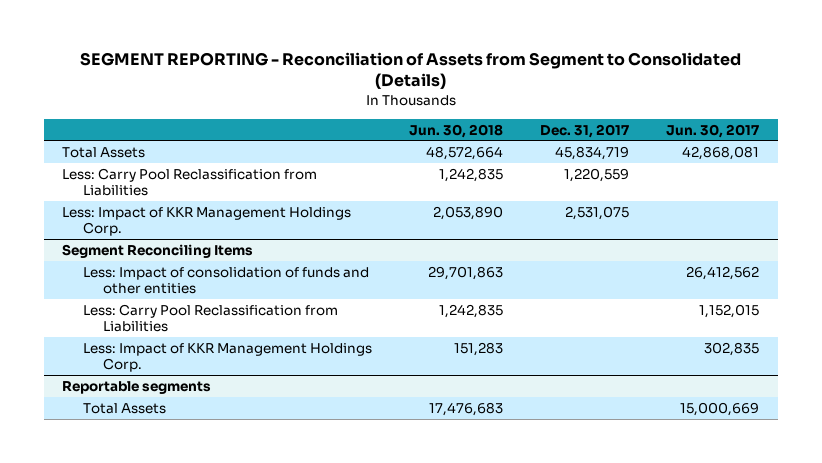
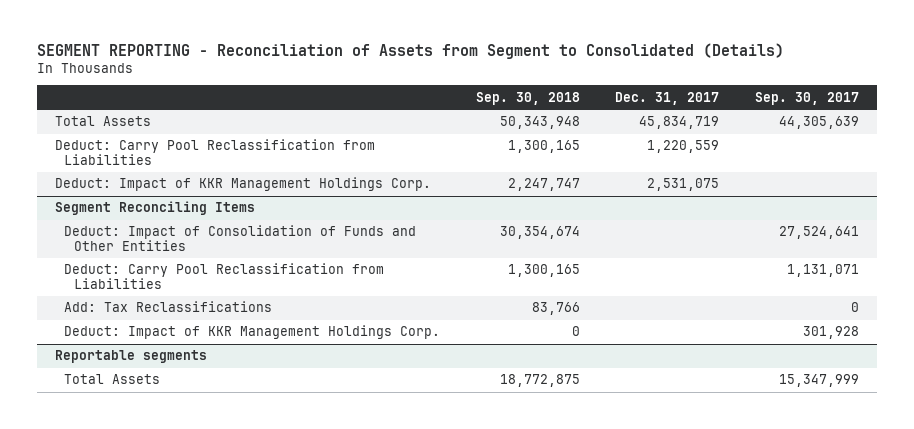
- | Jun. 30, 2018 | Dec. 31, 2017 | Jun. 30, 2017
+ | Sep. 30, 2018 | Dec. 31, 2017 | Sep. 30, 2017
- Less: Carry Pool Reclassification from Liabilities | 1,242,835 | 1,220,559 |
- Less: Impact of KKR Management Holdings Corp. | 2,053,890 | 2,531,075 |
+ Deduct: Carry Pool Reclassification from Liabilities | 1,300,165 | 1,220,559 |
+ Deduct: Impact of KKR Management Holdings Corp. | 2,247,747 | 2,531,075 |
@ Segment Reconciling Items
- Less: Impact of consolidation of funds and other entities | 29,701,863 | | 26,412,562
- Less: Carry Pool Reclassification from Liabilities | 1,242,835 | | 1,152,015
- Less: Impact of KKR Management Holdings Corp. | 151,283 | | 302,835
+ Deduct: Impact of Consolidation of Funds and Other Entities | 30,354,674 | | 27,524,641
+ Deduct: Carry Pool Reclassification from Liabilities | 1,300,165 | | 1,131,071
+ Add: Tax Reclassifications | 83,766 | | 0
+ Deduct: Impact of KKR Management Holdings Corp. | 0 | | 301,928

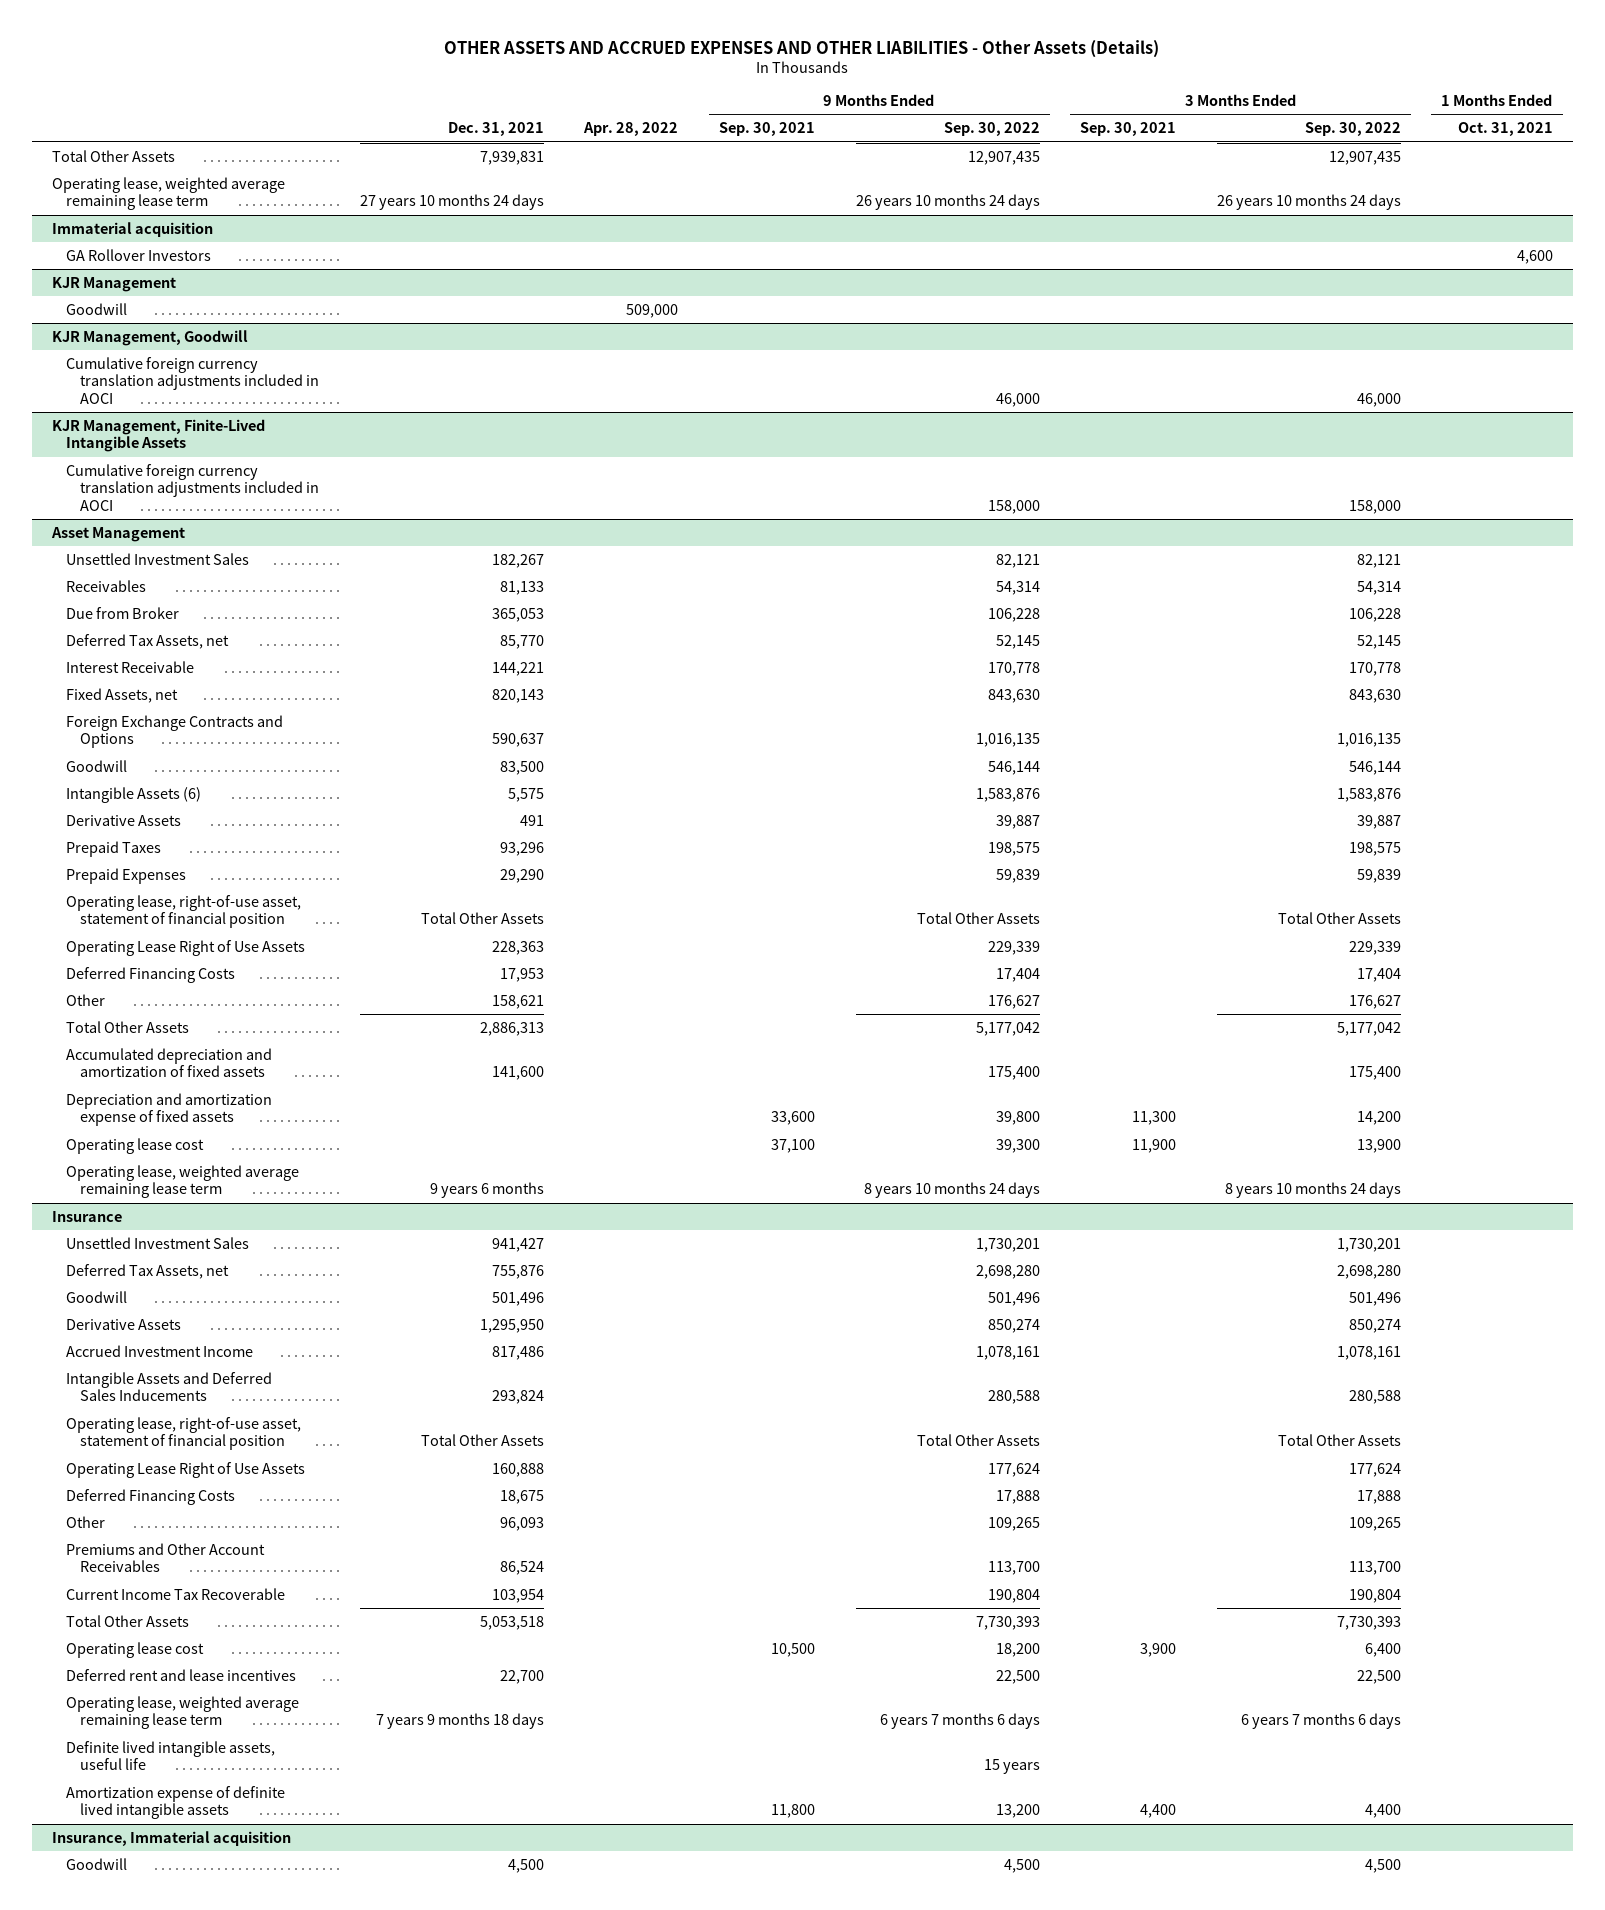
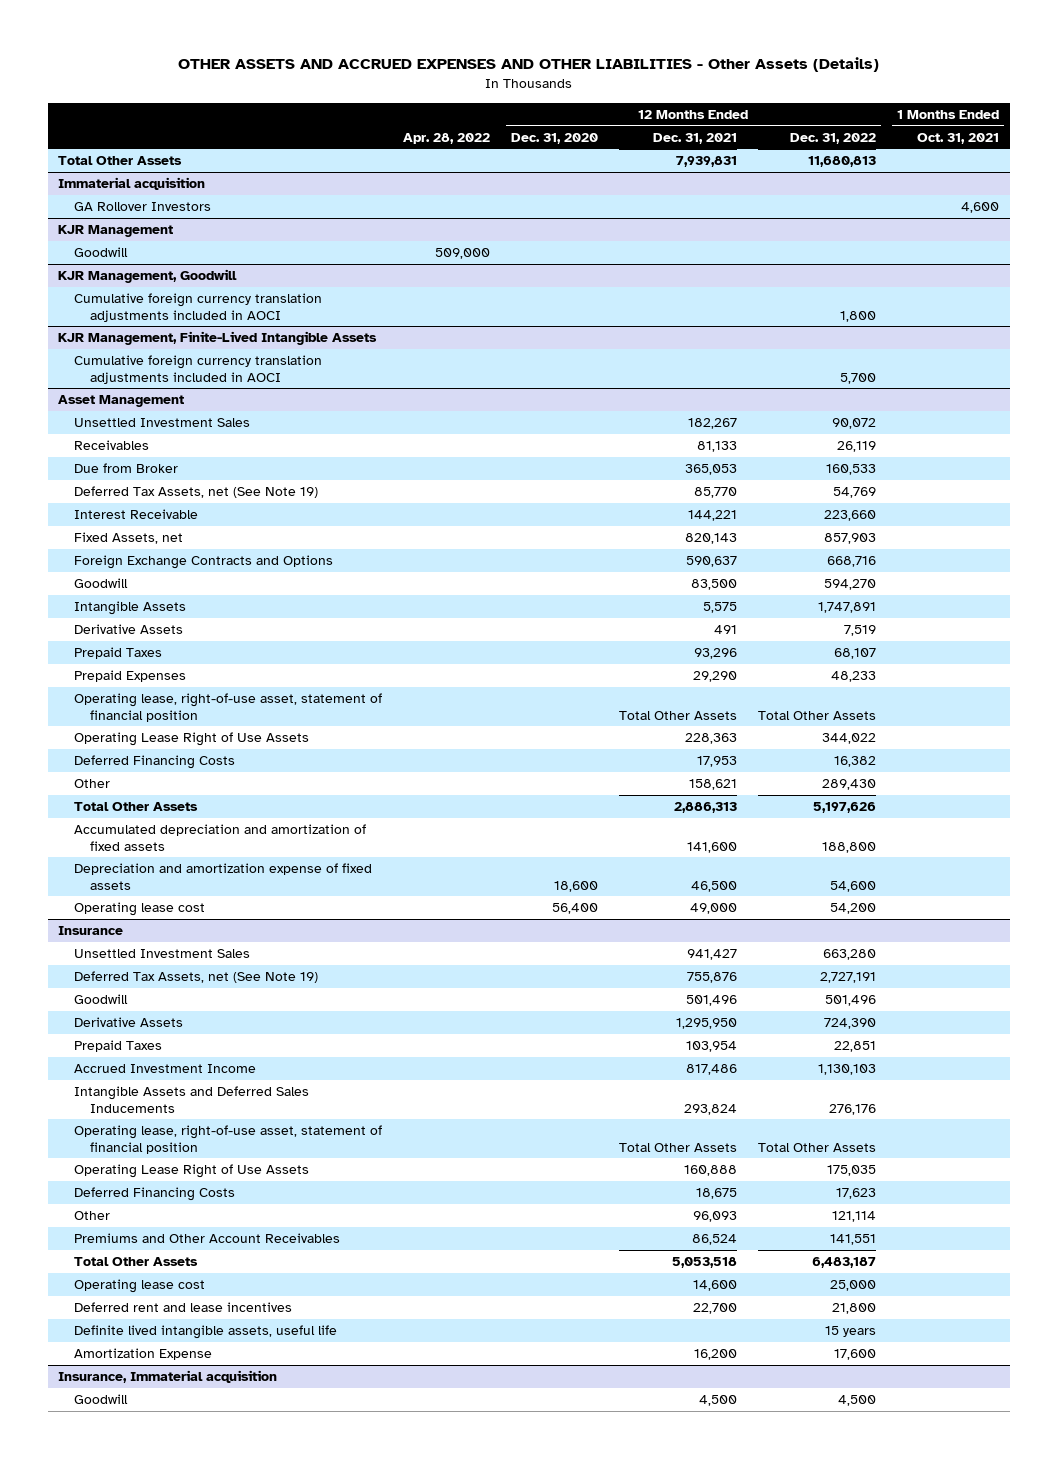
- | Dec. 31, 2021 | Apr. 28, 2022 | 9 Months Ended Sep. 30, 2021 | 9 Months Ended Sep. 30, 2022 | 3 Months Ended Sep. 30, 2021 | 3 Months Ended Sep. 30, 2022 | 1 Months Ended Oct. 31, 2021
+ | Apr. 28, 2022 | 12 Months Ended Dec. 31, 2020 | 12 Months Ended Dec. 31, 2021 | 12 Months Ended Dec. 31, 2022 | 1 Months Ended Oct. 31, 2021
- Operating lease, weighted average remaining lease term | 27 years 10 months 24 days | | | 26 years 10 months 24 days | | 26 years 10 months 24 days |
@ Asset Management
- Deferred Tax Assets, net | 85,770 | | | 52,145 | | 52,145 |
+ Deferred Tax Assets, net (See Note 19) | | | 85,770 | 54,769 |
- Intangible Assets (6) | 5,575 | | | 1,583,876 | | 1,583,876 |
+ Intangible Assets | | | 5,575 | 1,747,891 |
- Operating lease, weighted average remaining lease term | 9 years 6 months | | | 8 years 10 months 24 days | | 8 years 10 months 24 days |
@ Insurance
- Deferred Tax Assets, net | 755,876 | | | 2,698,280 | | 2,698,280 |
+ Deferred Tax Assets, net (See Note 19) | | | 755,876 | 2,727,191 |
+ Prepaid Taxes | | | 103,954 | 22,851 |
- Current Income Tax Recoverable | 103,954 | | | 190,804 | | 190,804 |
- Operating lease, weighted average remaining lease term | 7 years 9 months 18 days | | | 6 years 7 months 6 days | | 6 years 7 months 6 days |
- Amortization expense of definite lived intangible assets | | | 11,800 | 13,200 | 4,400 | 4,400 |
+ Amortization Expense | | | 16,200 | 17,600 |

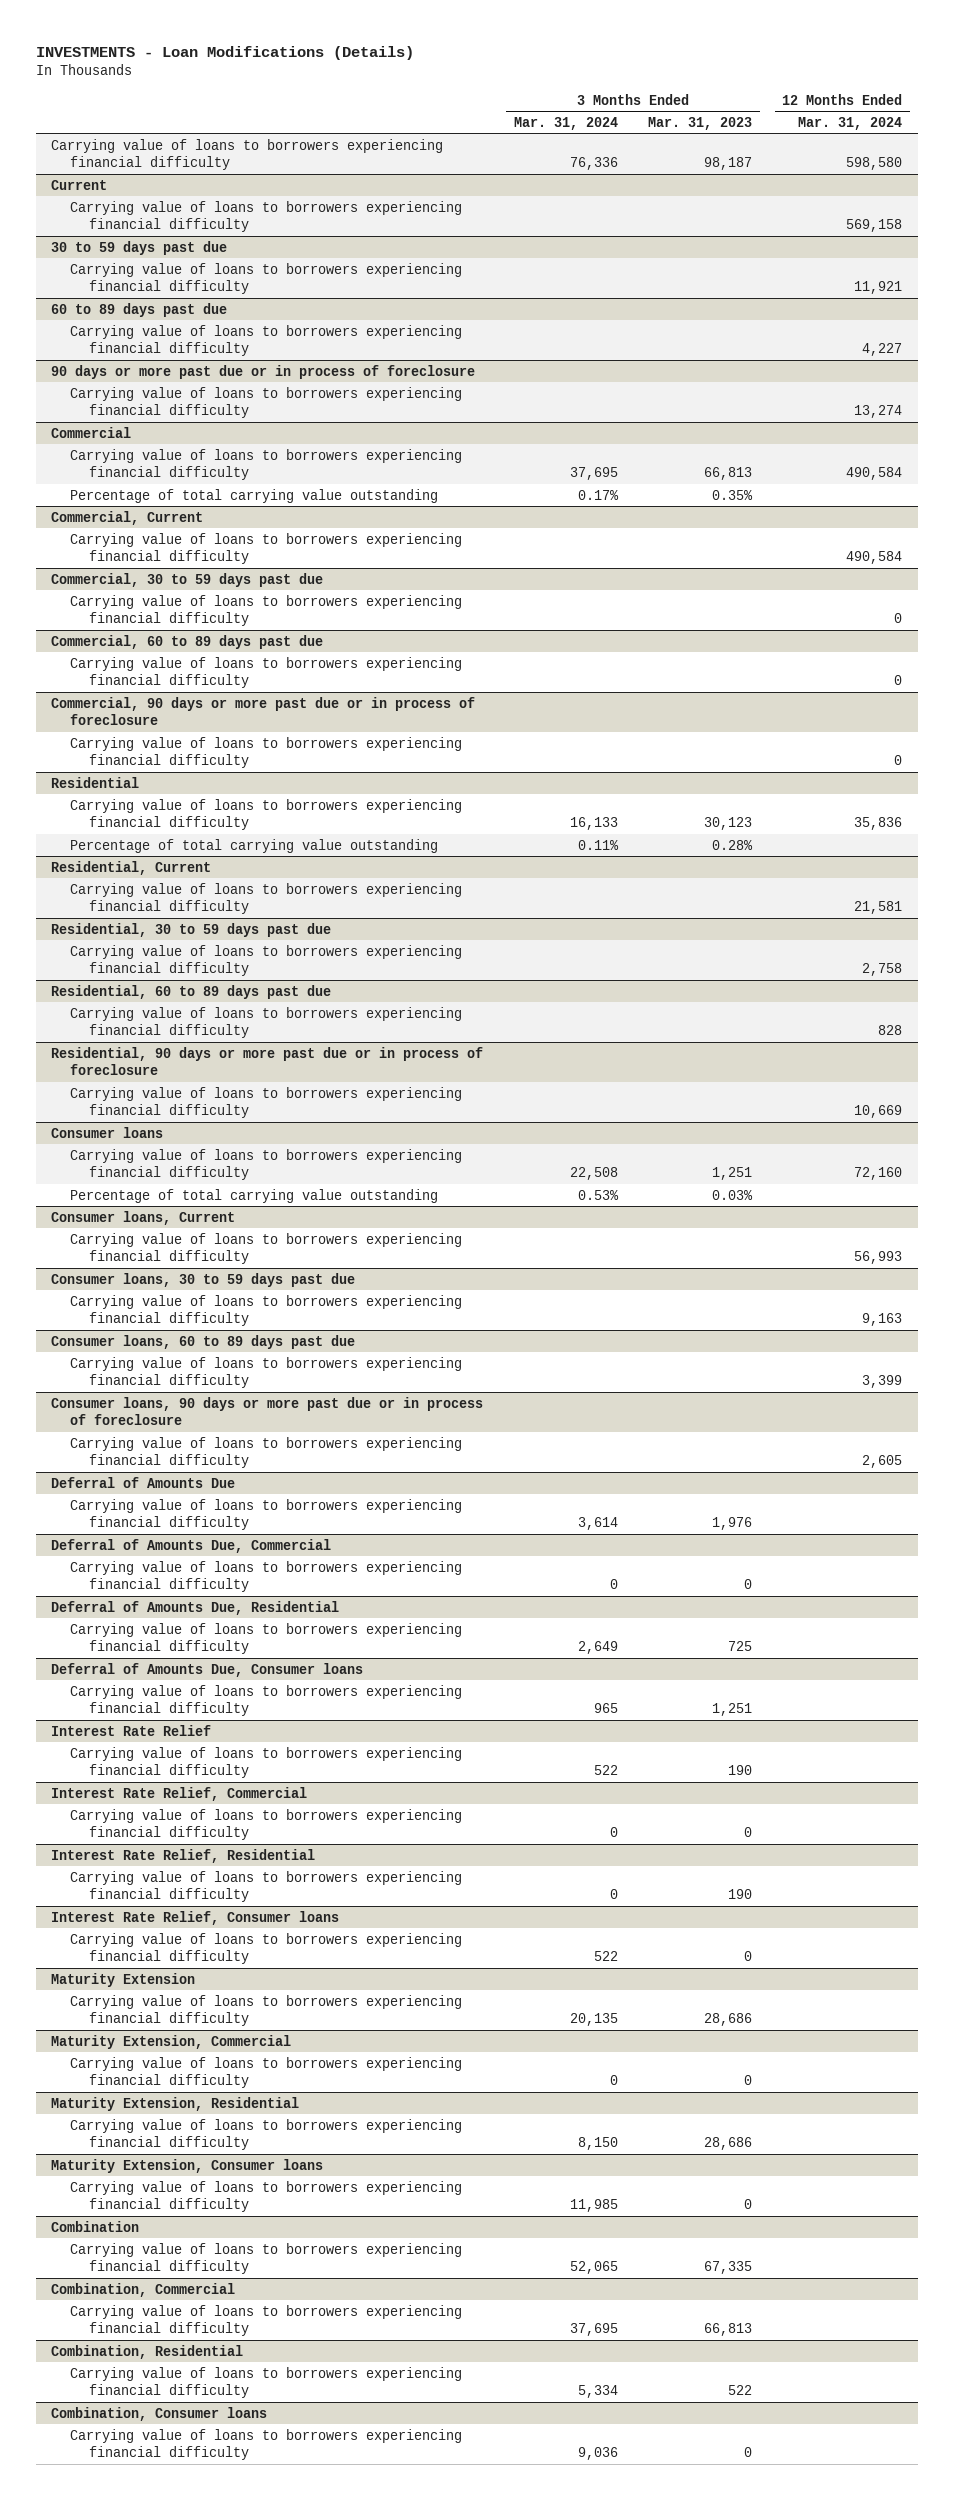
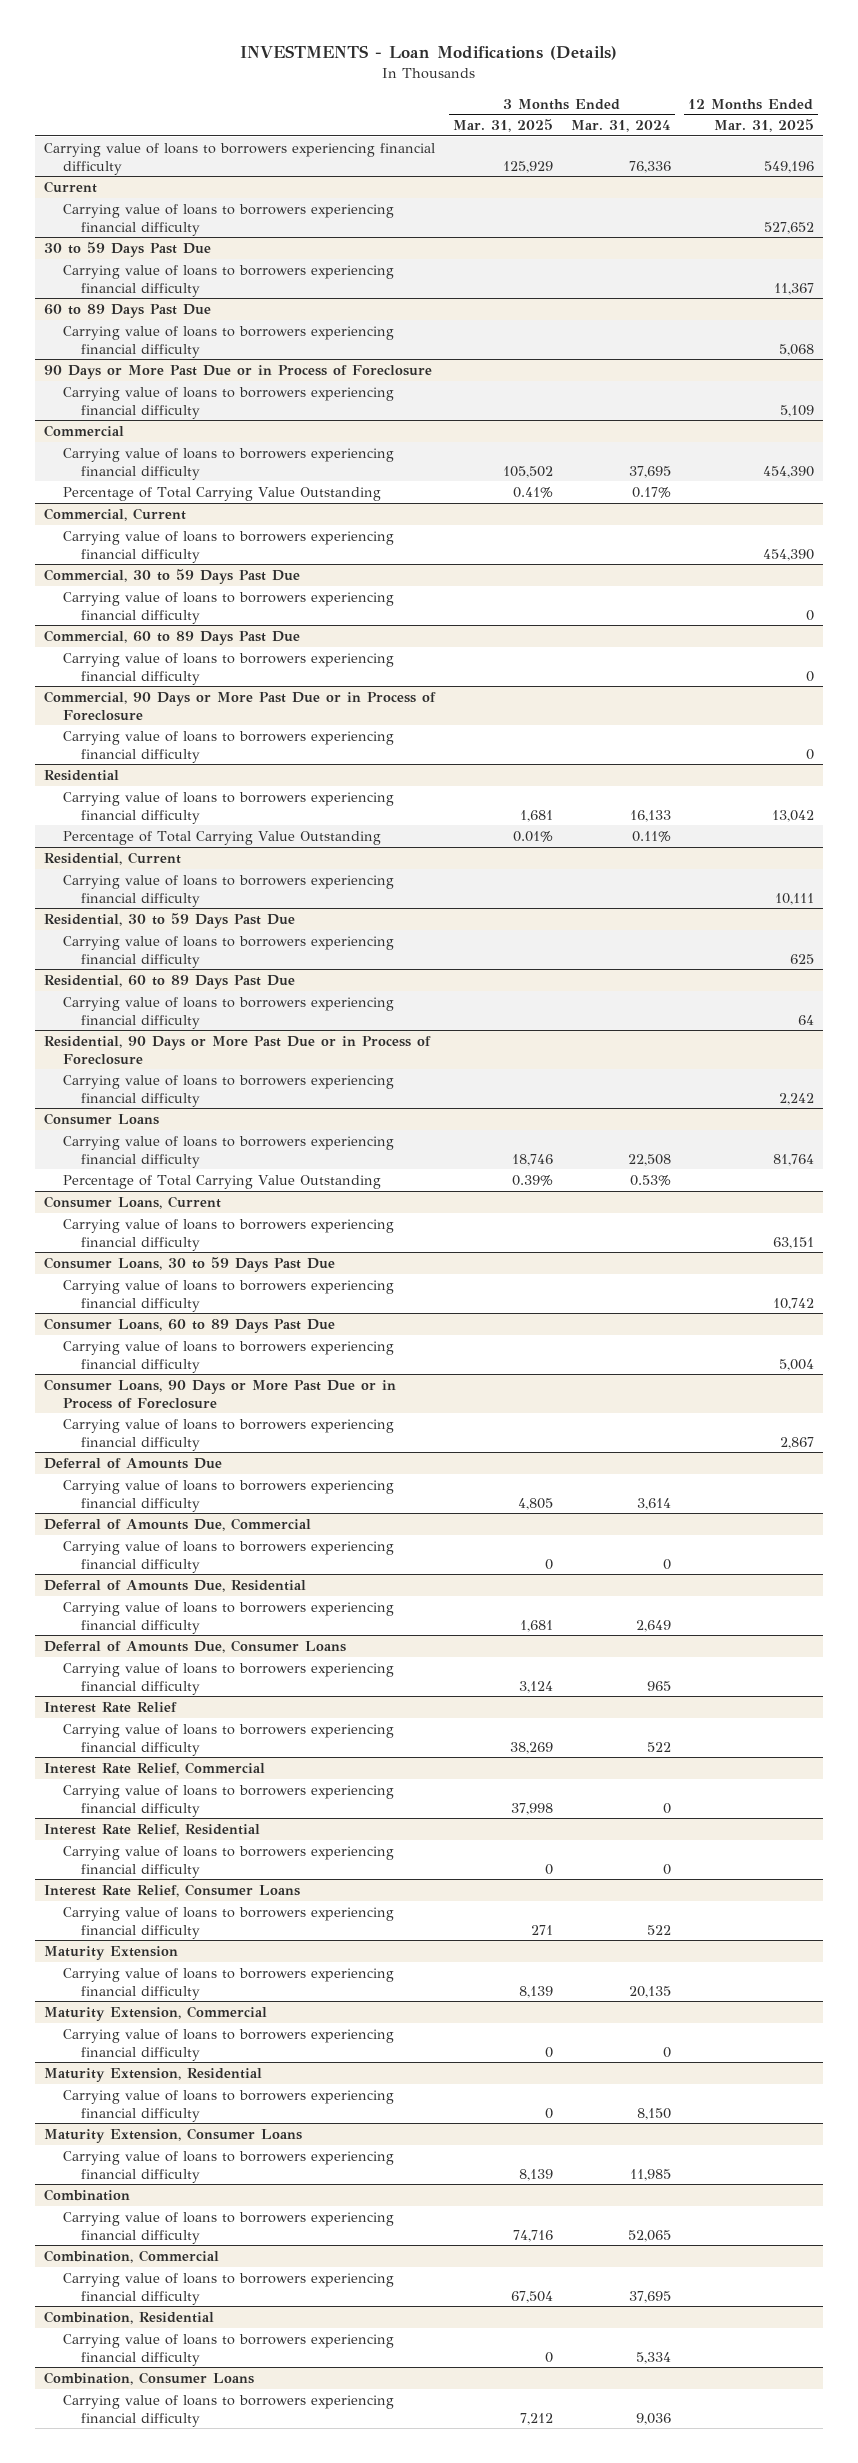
- | 3 Months Ended Mar. 31, 2024 | 3 Months Ended Mar. 31, 2023 | 12 Months Ended Mar. 31, 2024
+ | 3 Months Ended Mar. 31, 2025 | 3 Months Ended Mar. 31, 2024 | 12 Months Ended Mar. 31, 2025
- 30 to 59 days past due
+ 30 to 59 Days Past Due
- 60 to 89 days past due
+ 60 to 89 Days Past Due
- 90 days or more past due or in process of foreclosure
+ 90 Days or More Past Due or in Process of Foreclosure
@ Commercial
- Percentage of total carrying value outstanding | 0.17% | 0.35% |
+ Percentage of Total Carrying Value Outstanding | 0.41% | 0.17% |
- Commercial, 30 to 59 days past due
+ Commercial, 30 to 59 Days Past Due
- Commercial, 60 to 89 days past due
+ Commercial, 60 to 89 Days Past Due
- Commercial, 90 days or more past due or in process of foreclosure
+ Commercial, 90 Days or More Past Due or in Process of Foreclosure
@ Residential
- Percentage of total carrying value outstanding | 0.11% | 0.28% |
+ Percentage of Total Carrying Value Outstanding | 0.01% | 0.11% |
- Residential, 30 to 59 days past due
+ Residential, 30 to 59 Days Past Due
- Residential, 60 to 89 days past due
+ Residential, 60 to 89 Days Past Due
- Residential, 90 days or more past due or in process of foreclosure
+ Residential, 90 Days or More Past Due or in Process of Foreclosure
- Consumer loans
+ Consumer Loans
- Percentage of total carrying value outstanding | 0.53% | 0.03% |
- Consumer loans, Current
+ Percentage of Total Carrying Value Outstanding | 0.39% | 0.53% |
+ Consumer Loans, Current
- Consumer loans, 30 to 59 days past due
+ Consumer Loans, 30 to 59 Days Past Due
- Consumer loans, 60 to 89 days past due
+ Consumer Loans, 60 to 89 Days Past Due
- Consumer loans, 90 days or more past due or in process of foreclosure
+ Consumer Loans, 90 Days or More Past Due or in Process of Foreclosure
- Deferral of Amounts Due, Consumer loans
+ Deferral of Amounts Due, Consumer Loans
- Interest Rate Relief, Consumer loans
+ Interest Rate Relief, Consumer Loans
- Maturity Extension, Consumer loans
+ Maturity Extension, Consumer Loans
- Combination, Consumer loans
+ Combination, Consumer Loans

